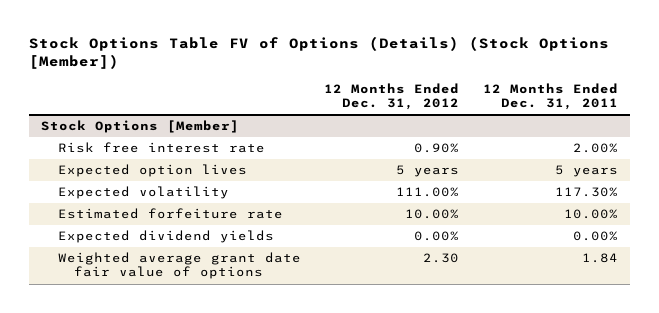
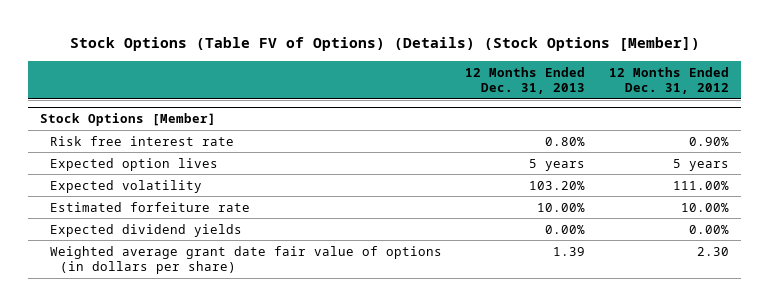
- Stock Options Table FV of Options (Details) (Stock Options [Member])
+ Stock Options (Table FV of Options) (Details) (Stock Options [Member])
- | 12 Months Ended Dec. 31, 2012 | 12 Months Ended Dec. 31, 2011
+ | 12 Months Ended Dec. 31, 2013 | 12 Months Ended Dec. 31, 2012
@ Stock Options [Member]
- Weighted average grant date fair value of options | 2.30 | 1.84
+ Weighted average grant date fair value of options (in dollars per share) | 1.39 | 2.30

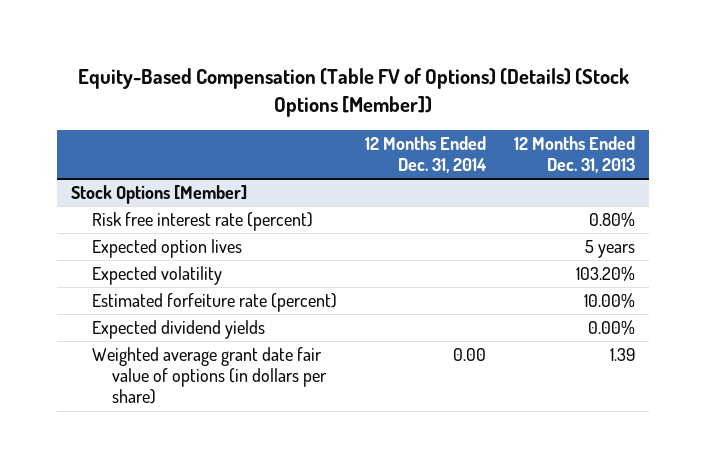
- Stock Options (Table FV of Options) (Details) (Stock Options [Member])
+ Equity-Based Compensation (Table FV of Options) (Details) (Stock Options [Member])
- | 12 Months Ended Dec. 31, 2013 | 12 Months Ended Dec. 31, 2012
+ | 12 Months Ended Dec. 31, 2014 | 12 Months Ended Dec. 31, 2013
@ Stock Options [Member]
- Risk free interest rate | 0.80% | 0.90%
+ Risk free interest rate (percent) | | 0.80%
- Estimated forfeiture rate | 10.00% | 10.00%
+ Estimated forfeiture rate (percent) | | 10.00%

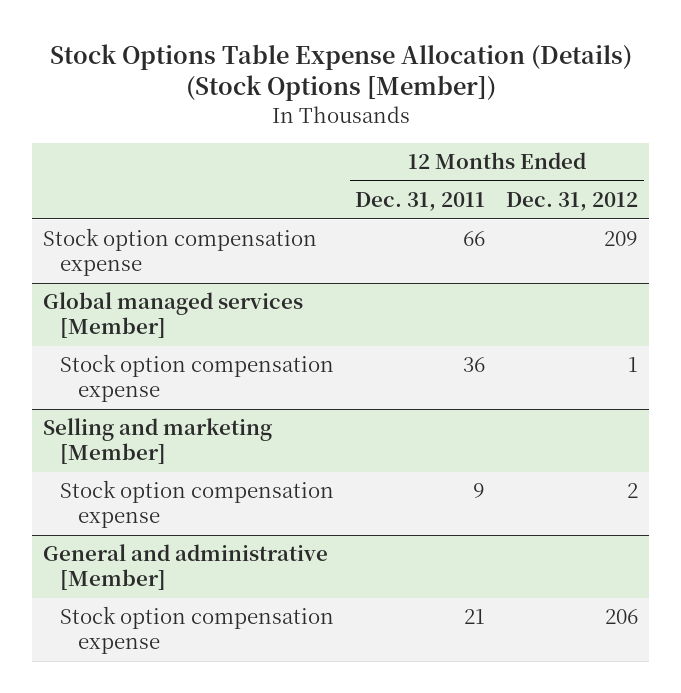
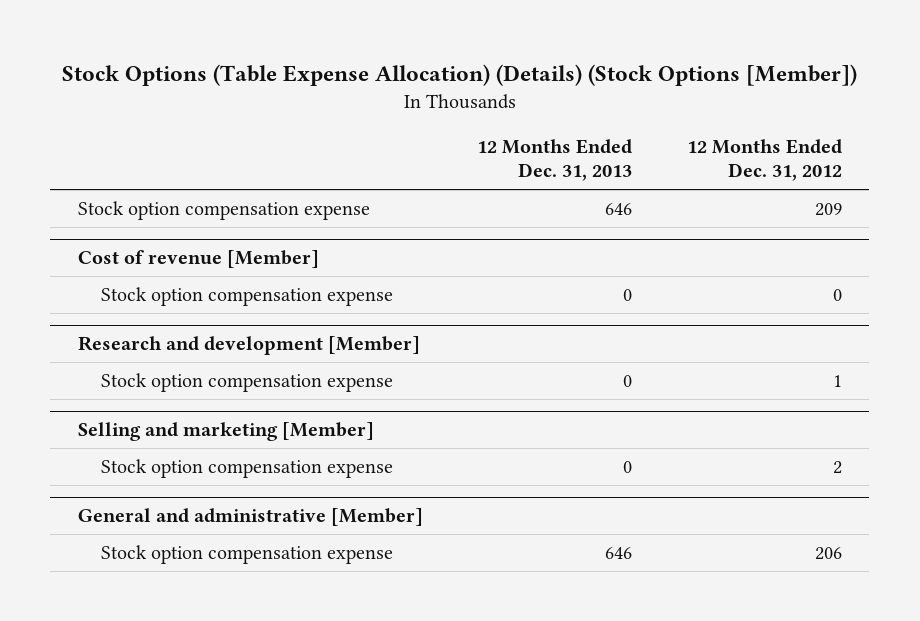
- Stock Options Table Expense Allocation (Details) (Stock Options [Member])
+ Stock Options (Table Expense Allocation) (Details) (Stock Options [Member])
- | 12 Months Ended Dec. 31, 2011 | 12 Months Ended Dec. 31, 2012
+ | 12 Months Ended Dec. 31, 2013 | 12 Months Ended Dec. 31, 2012
- Global managed services [Member]
+ Cost of revenue [Member]
+ Stock option compensation expense | 0 | 0
+ Research and development [Member]

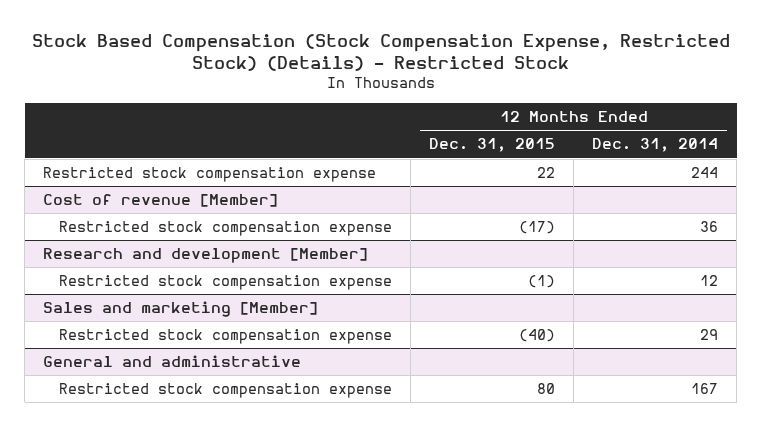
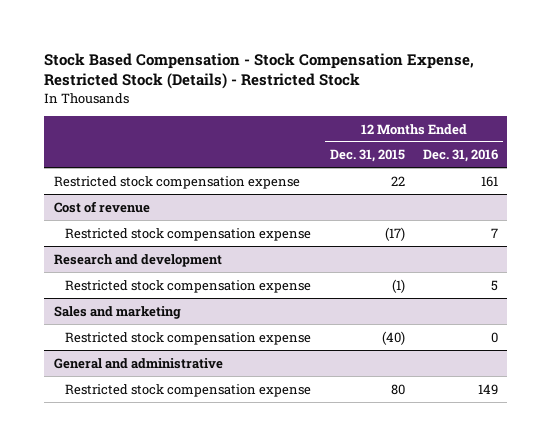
- Stock Based Compensation (Stock Compensation Expense, Restricted Stock) (Details) - Restricted Stock
+ Stock Based Compensation - Stock Compensation Expense, Restricted Stock (Details) - Restricted Stock
- | 12 Months Ended Dec. 31, 2015 | 12 Months Ended Dec. 31, 2014
+ | 12 Months Ended Dec. 31, 2015 | 12 Months Ended Dec. 31, 2016
- Cost of revenue [Member]
+ Cost of revenue
- Research and development [Member]
+ Research and development
- Sales and marketing [Member]
+ Sales and marketing

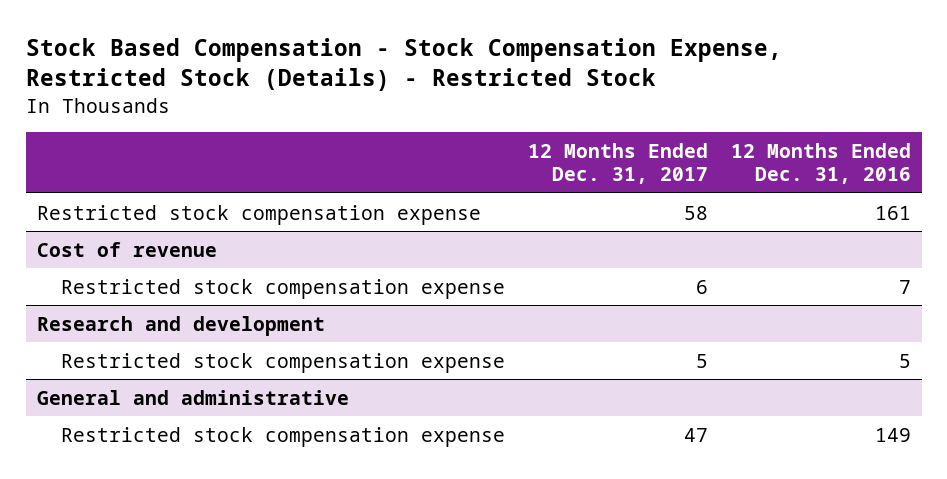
- | 12 Months Ended Dec. 31, 2015 | 12 Months Ended Dec. 31, 2016
+ | 12 Months Ended Dec. 31, 2017 | 12 Months Ended Dec. 31, 2016
- Sales and marketing
- Restricted stock compensation expense | (40) | 0

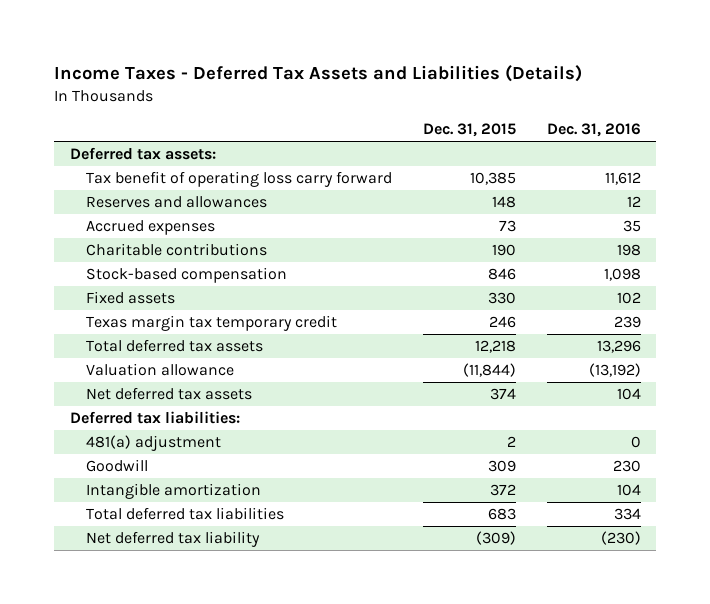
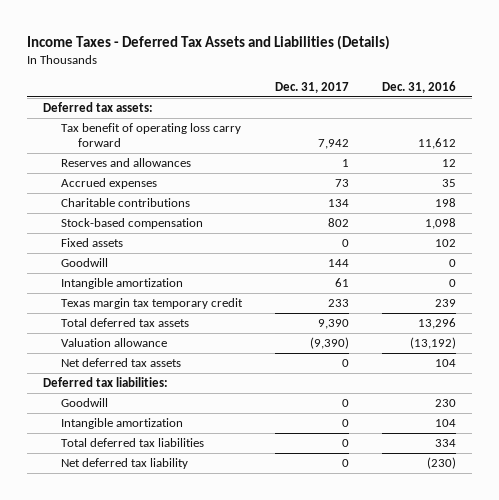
- | Dec. 31, 2015 | Dec. 31, 2016
+ | Dec. 31, 2017 | Dec. 31, 2016
+ Goodwill | 144 | 0
+ Intangible amortization | 61 | 0
- 481(a) adjustment | 2 | 0

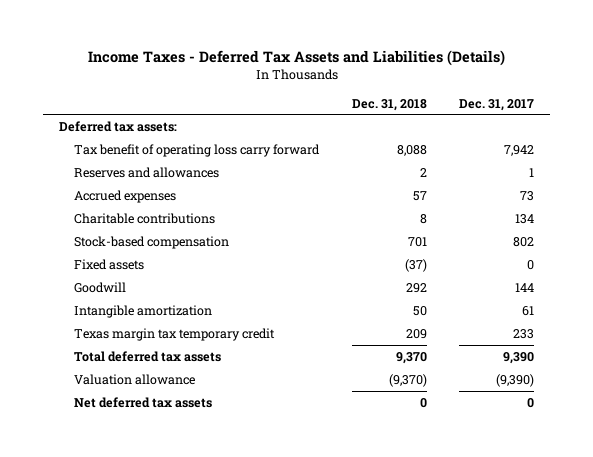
- | Dec. 31, 2017 | Dec. 31, 2016
+ | Dec. 31, 2018 | Dec. 31, 2017
- Deferred tax liabilities:
- Goodwill | 0 | 230
- Intangible amortization | 0 | 104
- Total deferred tax liabilities | 0 | 334
- Net deferred tax liability | 0 | (230)

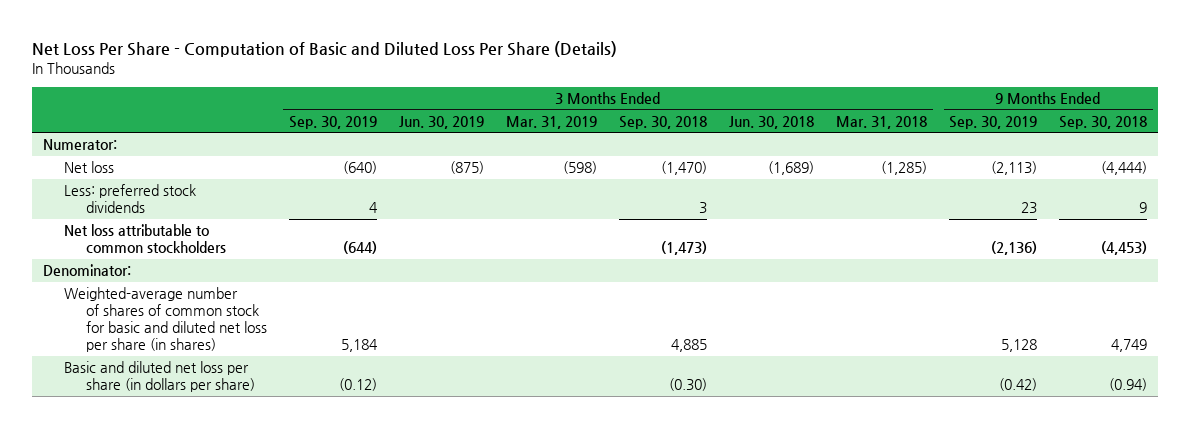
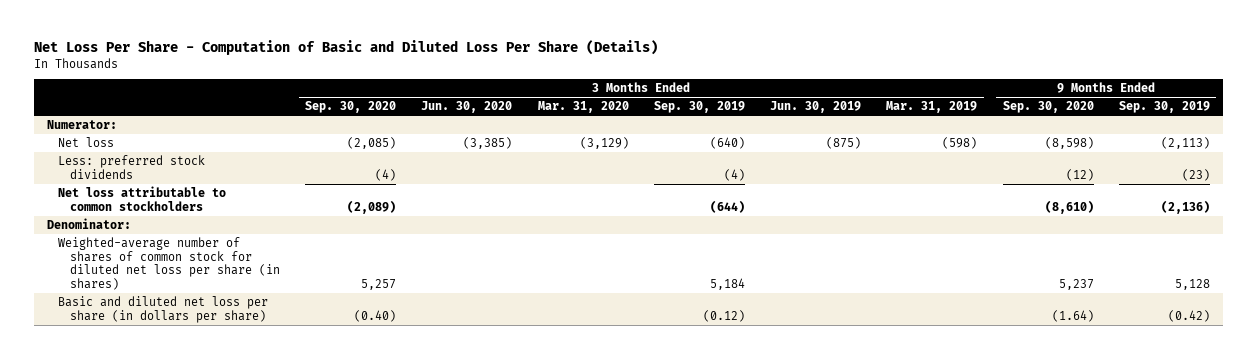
- | 3 Months Ended Sep. 30, 2019 | 3 Months Ended Jun. 30, 2019 | 3 Months Ended Mar. 31, 2019 | 3 Months Ended Sep. 30, 2018 | 3 Months Ended Jun. 30, 2018 | 3 Months Ended Mar. 31, 2018 | 9 Months Ended Sep. 30, 2019 | 9 Months Ended Sep. 30, 2018
+ | 3 Months Ended Sep. 30, 2020 | 3 Months Ended Jun. 30, 2020 | 3 Months Ended Mar. 31, 2020 | 3 Months Ended Sep. 30, 2019 | 3 Months Ended Jun. 30, 2019 | 3 Months Ended Mar. 31, 2019 | 9 Months Ended Sep. 30, 2020 | 9 Months Ended Sep. 30, 2019
- Less: preferred stock dividends | 4 | | | 3 | | | 23 | 9
+ Less: preferred stock dividends | (4) | | | (4) | | | (12) | (23)
- Weighted-average number of shares of common stock for basic and diluted net loss per share (in shares) | 5,184 | | | 4,885 | | | 5,128 | 4,749
+ Weighted-average number of shares of common stock for diluted net loss per share (in shares) | 5,257 | | | 5,184 | | | 5,237 | 5,128

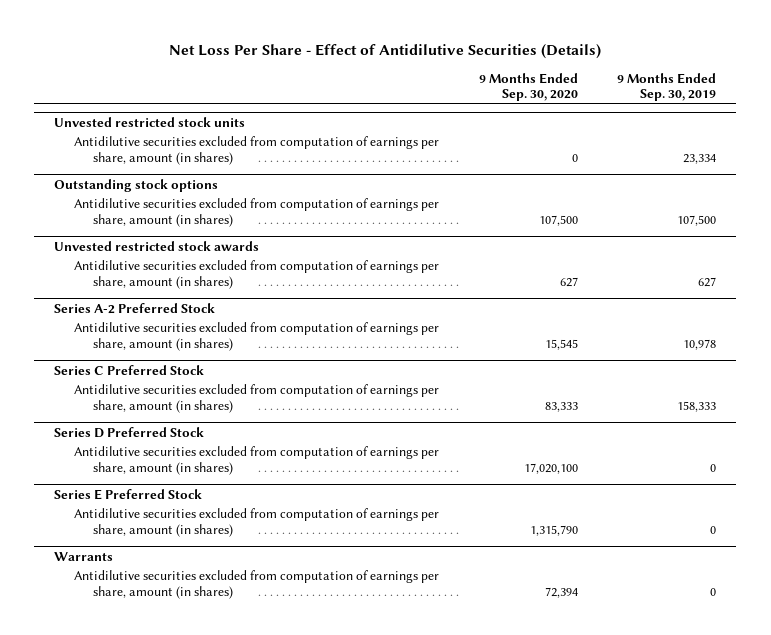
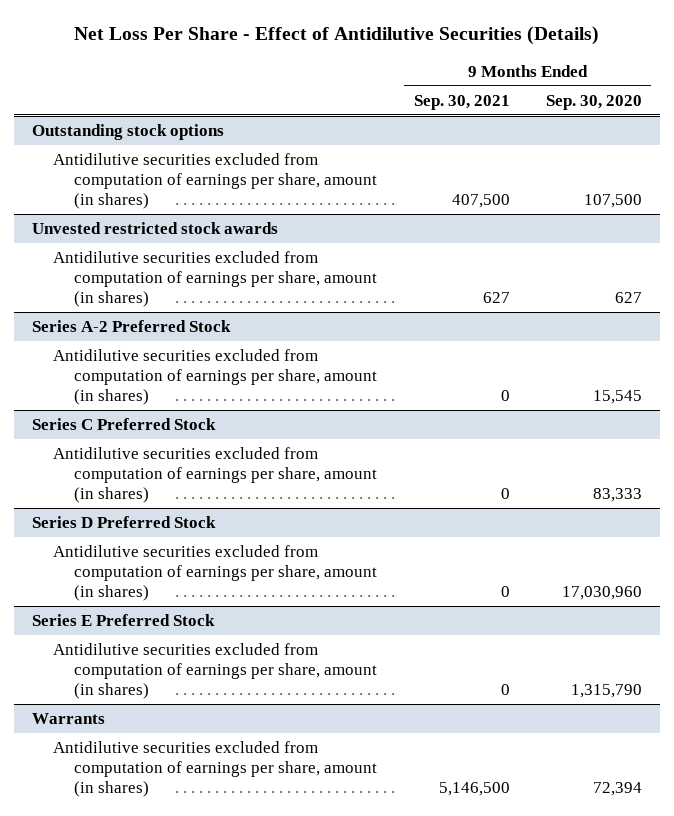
- | 9 Months Ended Sep. 30, 2020 | 9 Months Ended Sep. 30, 2019
+ | 9 Months Ended Sep. 30, 2021 | 9 Months Ended Sep. 30, 2020
- Unvested restricted stock units
- Antidilutive securities excluded from computation of earnings per share, amount (in shares) | 0 | 23,334
@ Series D Preferred Stock
- Antidilutive securities excluded from computation of earnings per share, amount (in shares) | 17,020,100 | 0
+ Antidilutive securities excluded from computation of earnings per share, amount (in shares) | 0 | 17,030,960

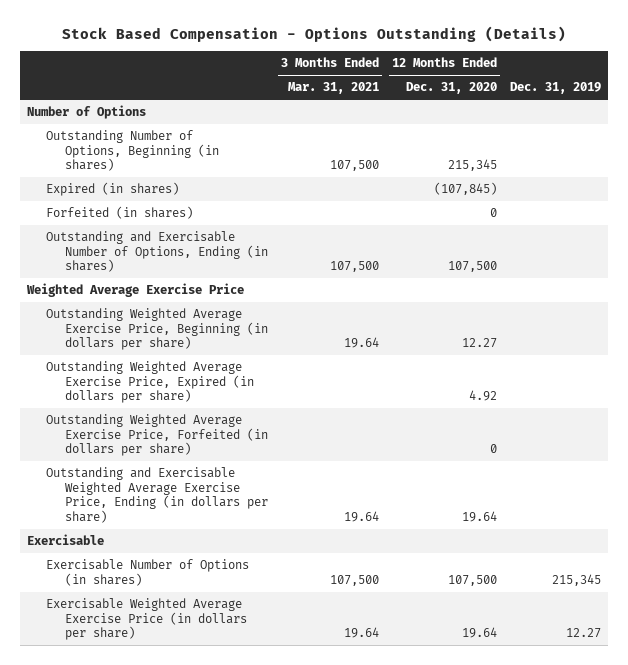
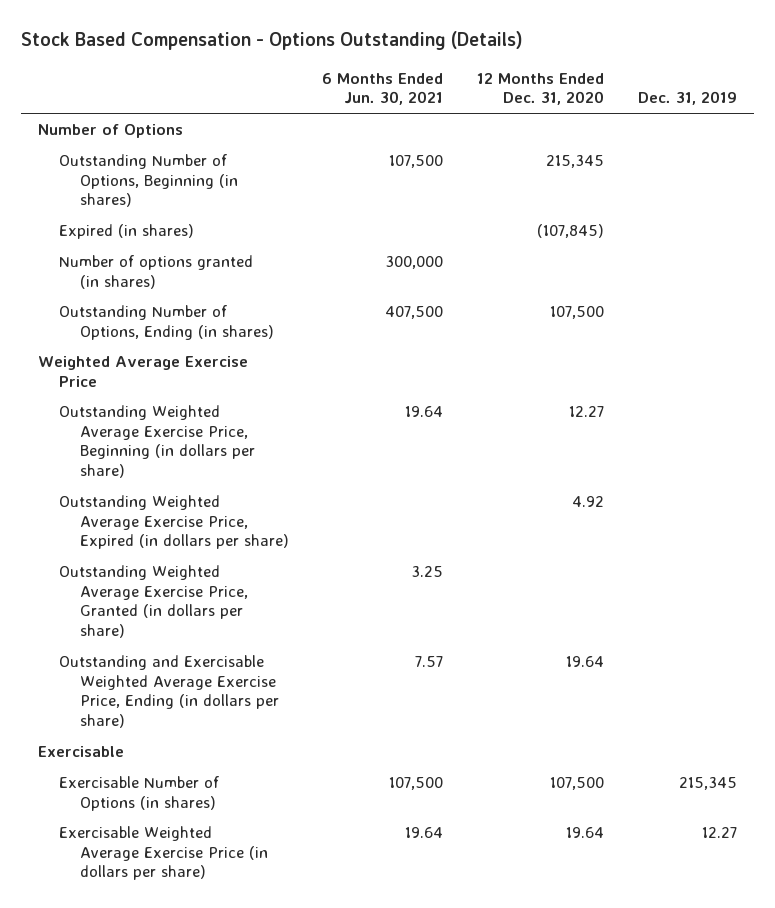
- | 3 Months Ended Mar. 31, 2021 | 12 Months Ended Dec. 31, 2020 | Dec. 31, 2019
+ | 6 Months Ended Jun. 30, 2021 | 12 Months Ended Dec. 31, 2020 | Dec. 31, 2019
- Forfeited (in shares) | | 0 |
- Outstanding and Exercisable Number of Options, Ending (in shares) | 107,500 | 107,500 |
+ Number of options granted (in shares) | 300,000 | |
+ Outstanding Number of Options, Ending (in shares) | 407,500 | 107,500 |
- Outstanding Weighted Average Exercise Price, Forfeited (in dollars per share) | | 0 |
+ Outstanding Weighted Average Exercise Price, Granted (in dollars per share) | 3.25 | |

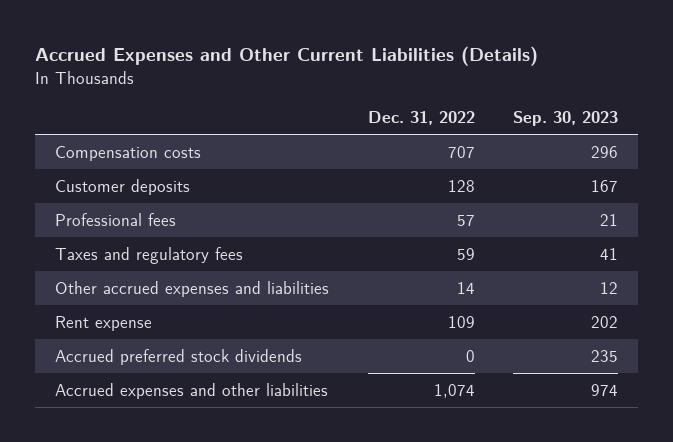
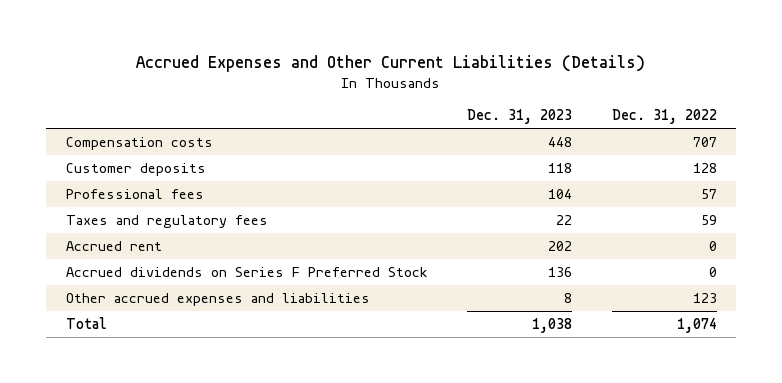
- | Dec. 31, 2022 | Sep. 30, 2023
+ | Dec. 31, 2023 | Dec. 31, 2022
- Other accrued expenses and liabilities | 14 | 12
- Rent expense | 109 | 202
- Accrued preferred stock dividends | 0 | 235
- Accrued expenses and other liabilities | 1,074 | 974
+ Accrued rent | 202 | 0
+ Accrued dividends on Series F Preferred Stock | 136 | 0
+ Other accrued expenses and liabilities | 8 | 123
+ Total | 1,038 | 1,074

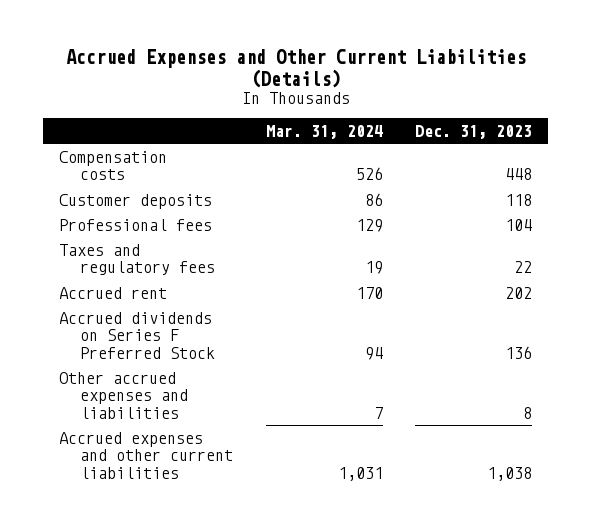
- | Dec. 31, 2023 | Dec. 31, 2022
+ | Mar. 31, 2024 | Dec. 31, 2023
- Total | 1,038 | 1,074
+ Accrued expenses and other current liabilities | 1,031 | 1,038

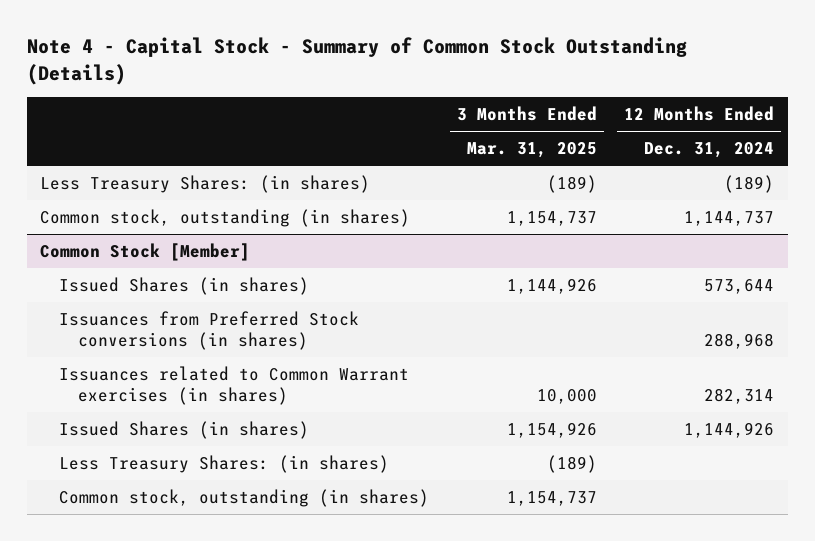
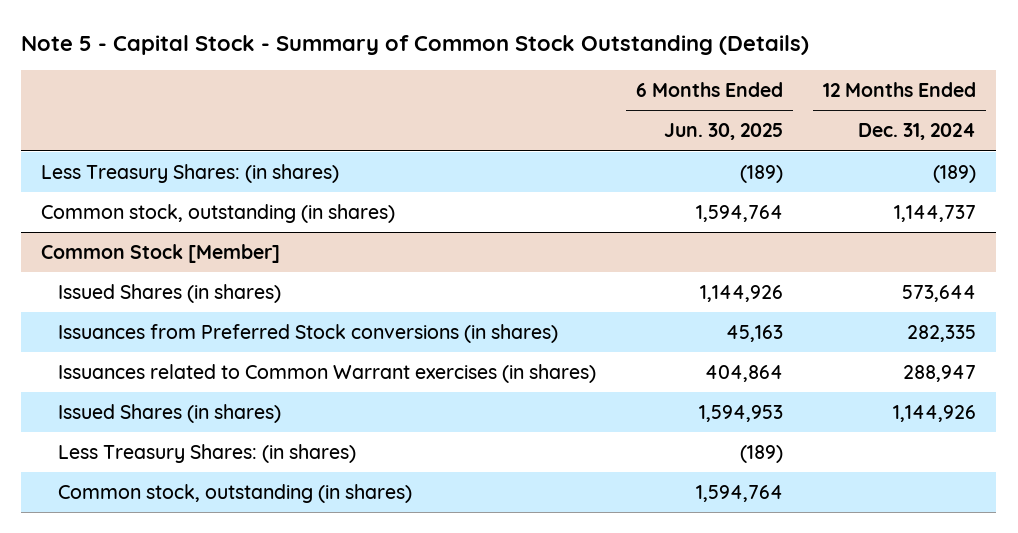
- Note 4 - Capital Stock - Summary of Common Stock Outstanding (Details)
+ Note 5 - Capital Stock - Summary of Common Stock Outstanding (Details)
- | 3 Months Ended Mar. 31, 2025 | 12 Months Ended Dec. 31, 2024
+ | 6 Months Ended Jun. 30, 2025 | 12 Months Ended Dec. 31, 2024
@ Common Stock [Member]
- Issuances from Preferred Stock conversions (in shares) | | 288,968
- Issuances related to Common Warrant exercises (in shares) | 10,000 | 282,314
+ Issuances from Preferred Stock conversions (in shares) | 45,163 | 282,335
+ Issuances related to Common Warrant exercises (in shares) | 404,864 | 288,947

